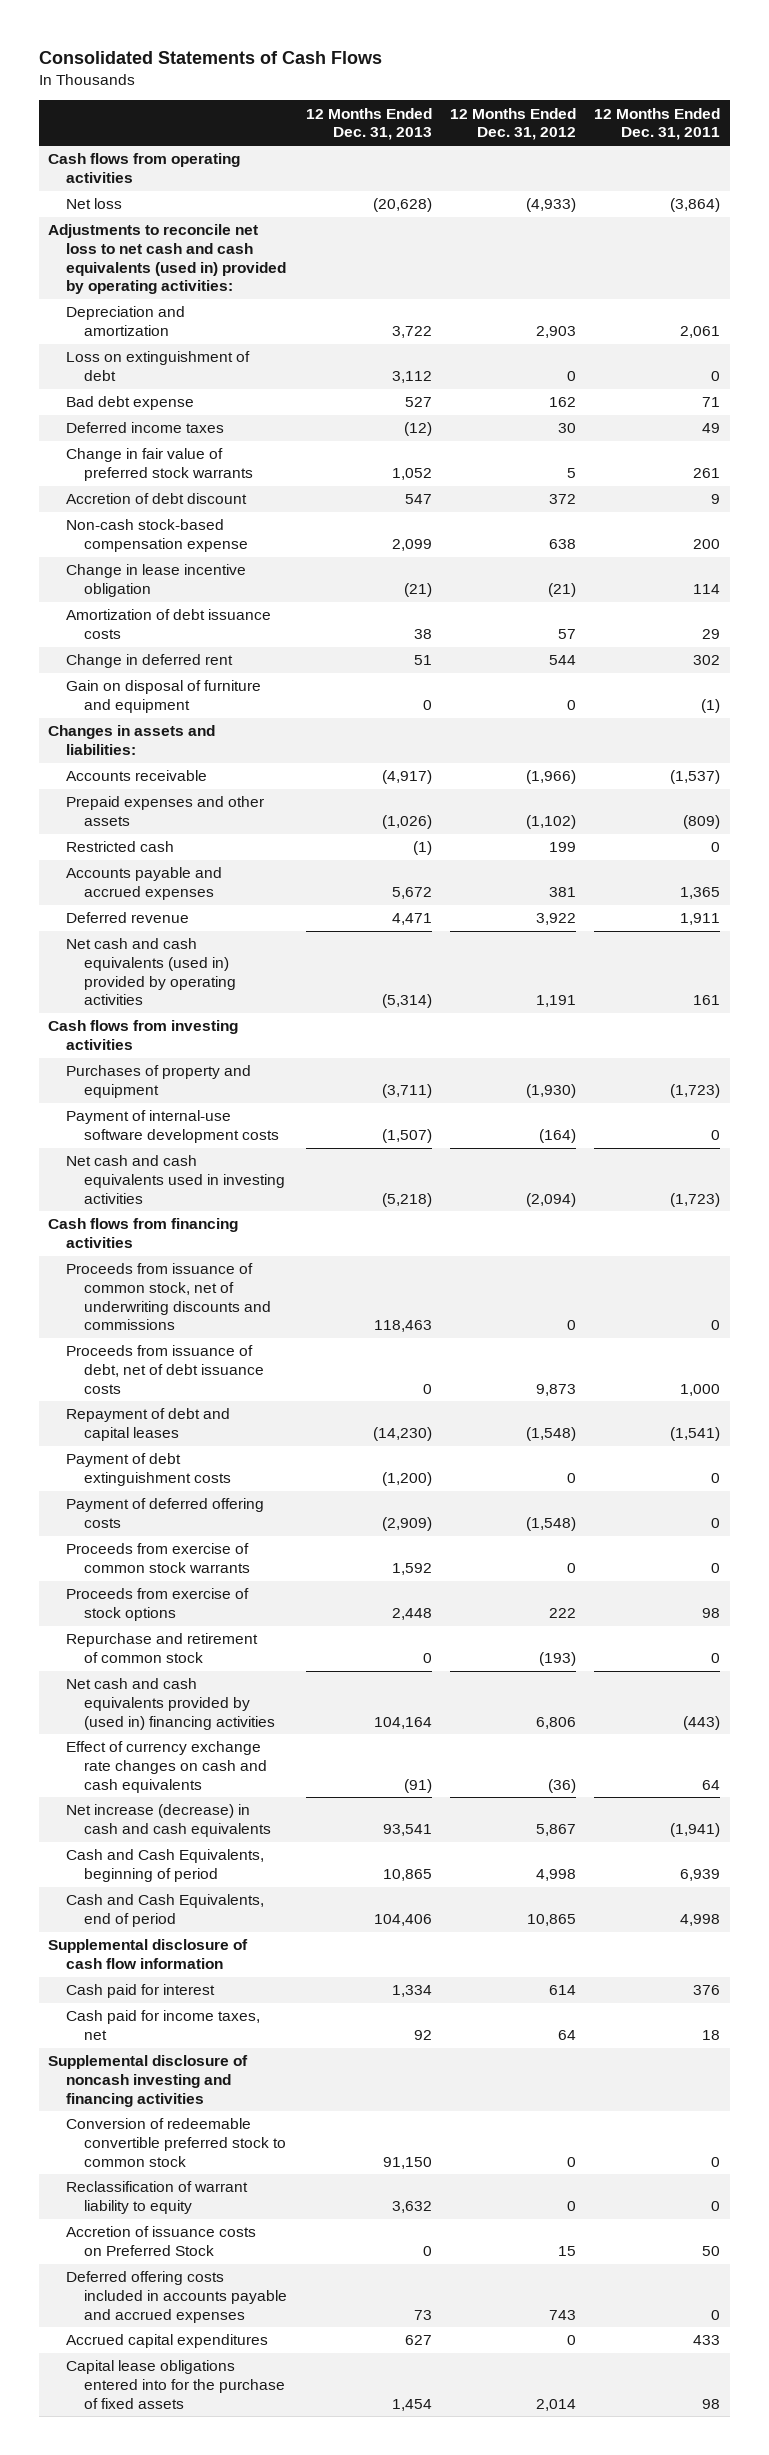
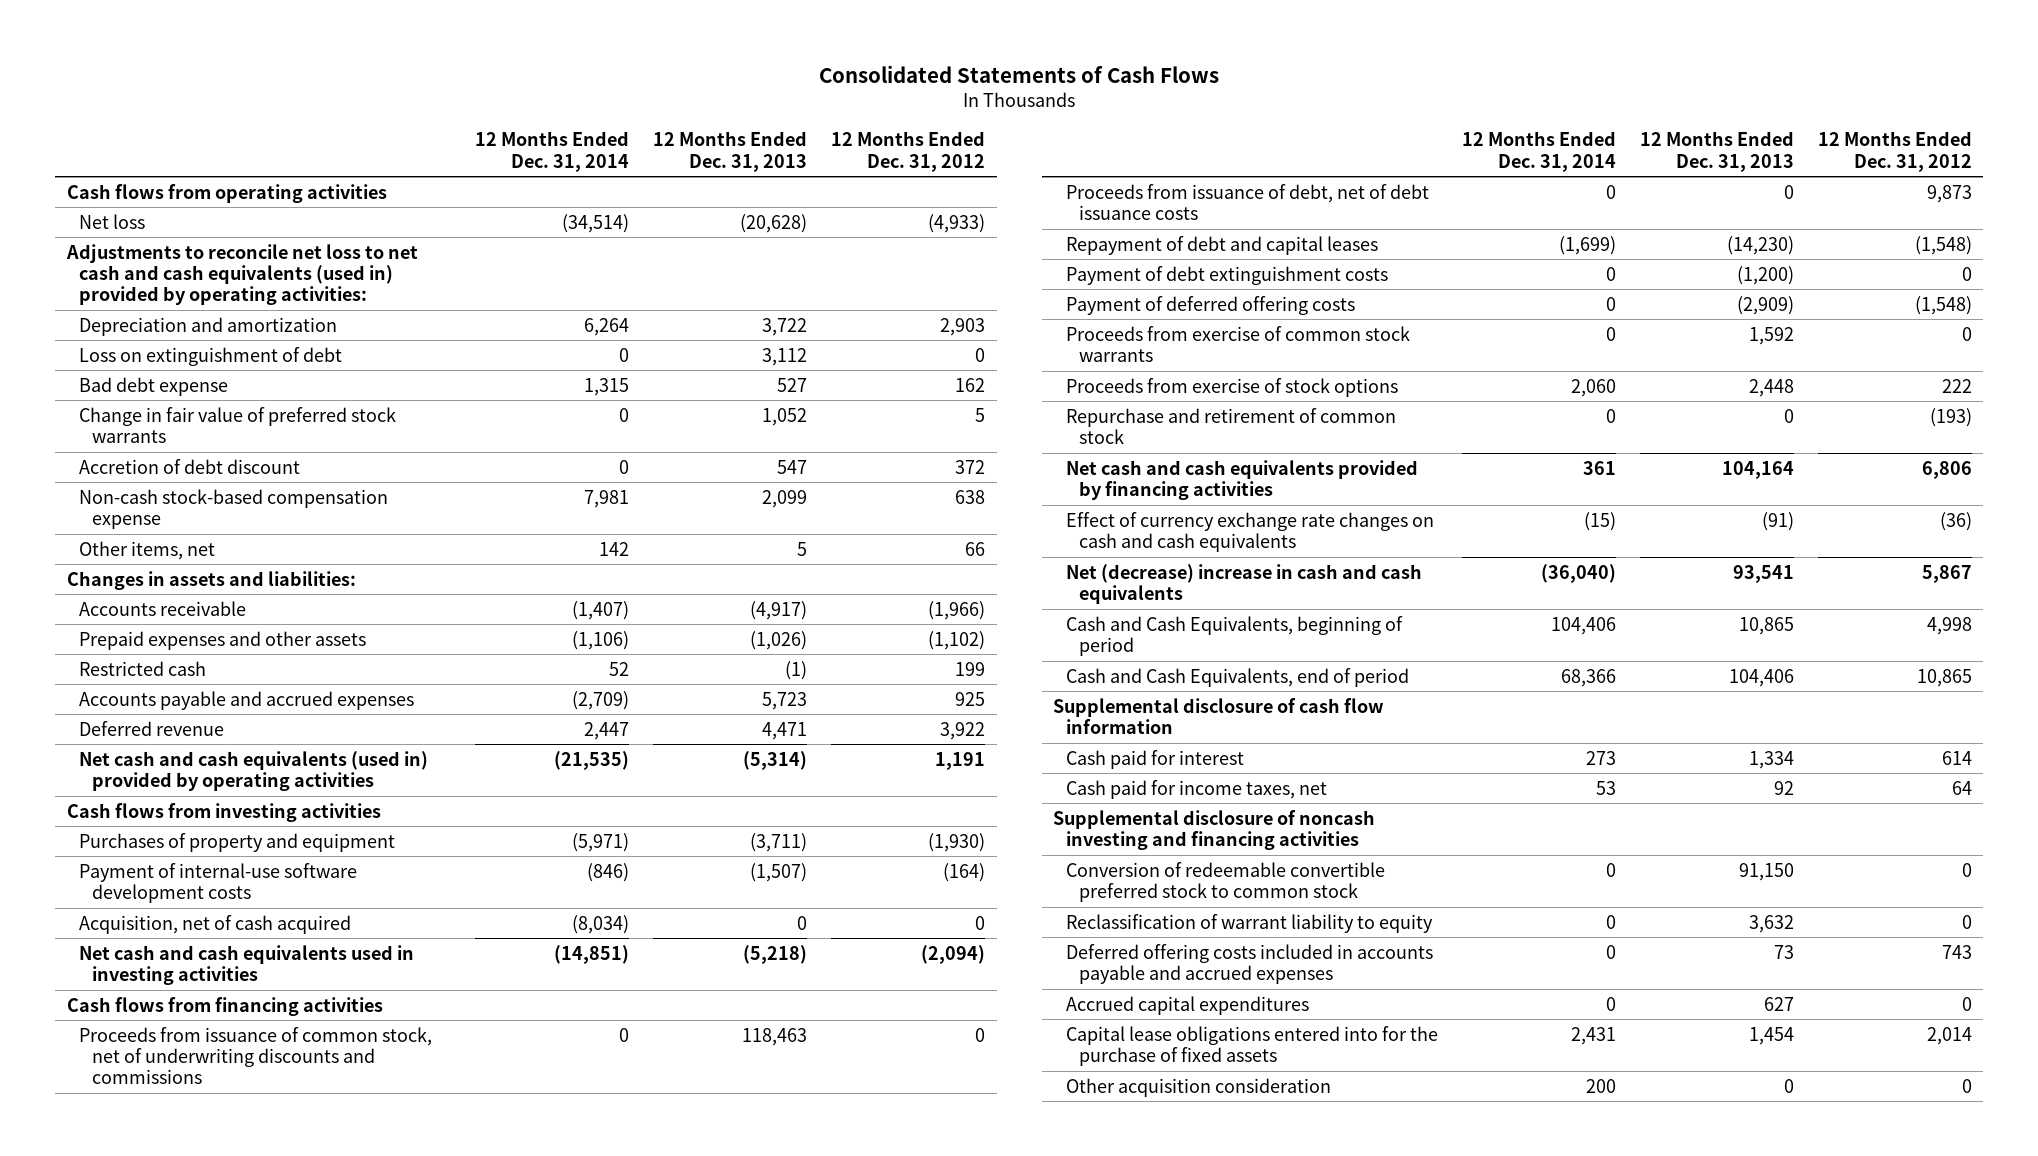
- | 12 Months Ended Dec. 31, 2013 | 12 Months Ended Dec. 31, 2012 | 12 Months Ended Dec. 31, 2011
+ | 12 Months Ended Dec. 31, 2014 | 12 Months Ended Dec. 31, 2013 | 12 Months Ended Dec. 31, 2012
- Deferred income taxes | (12) | 30 | 49
- Change in lease incentive obligation | (21) | (21) | 114
- Amortization of debt issuance costs | 38 | 57 | 29
- Change in deferred rent | 51 | 544 | 302
- Gain on disposal of furniture and equipment | 0 | 0 | (1)
+ Other items, net | 142 | 5 | 66
- Accounts payable and accrued expenses | 5,672 | 381 | 1,365
+ Accounts payable and accrued expenses | (2,709) | 5,723 | 925
+ Acquisition, net of cash acquired | (8,034) | 0 | 0
- Net cash and cash equivalents provided by (used in) financing activities | 104,164 | 6,806 | (443)
+ Net cash and cash equivalents provided by financing activities | 361 | 104,164 | 6,806
- Net increase (decrease) in cash and cash equivalents | 93,541 | 5,867 | (1,941)
+ Net (decrease) increase in cash and cash equivalents | (36,040) | 93,541 | 5,867
- Accretion of issuance costs on Preferred Stock | 0 | 15 | 50
+ Other acquisition consideration | 200 | 0 | 0

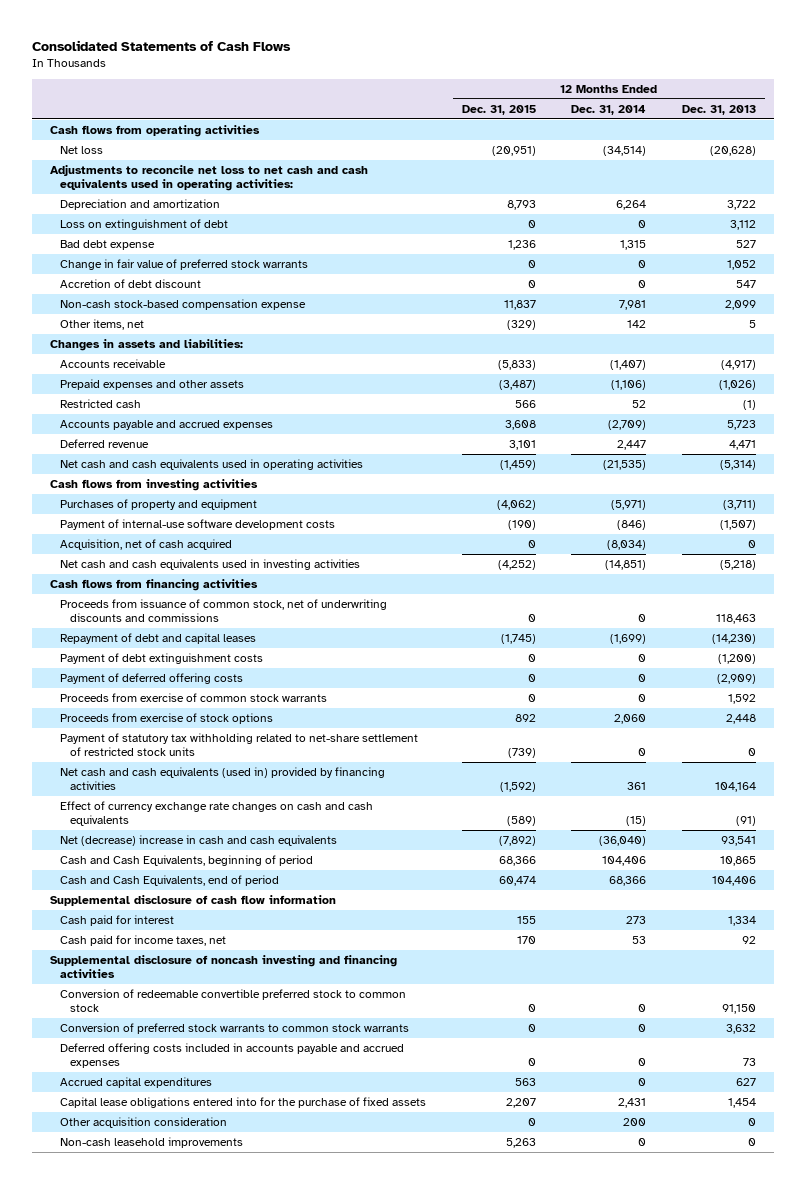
- | 12 Months Ended Dec. 31, 2014 | 12 Months Ended Dec. 31, 2013 | 12 Months Ended Dec. 31, 2012
+ | 12 Months Ended Dec. 31, 2015 | 12 Months Ended Dec. 31, 2014 | 12 Months Ended Dec. 31, 2013
- Adjustments to reconcile net loss to net cash and cash equivalents (used in) provided by operating activities:
+ Adjustments to reconcile net loss to net cash and cash equivalents used in operating activities:
- Net cash and cash equivalents (used in) provided by operating activities | (21,535) | (5,314) | 1,191
+ Net cash and cash equivalents used in operating activities | (1,459) | (21,535) | (5,314)
- Proceeds from issuance of debt, net of debt issuance costs | 0 | 0 | 9,873
- Repurchase and retirement of common stock | 0 | 0 | (193)
- Net cash and cash equivalents provided by financing activities | 361 | 104,164 | 6,806
+ Payment of statutory tax withholding related to net-share settlement of restricted stock units | (739) | 0 | 0
+ Net cash and cash equivalents (used in) provided by financing activities | (1,592) | 361 | 104,164
- Reclassification of warrant liability to equity | 0 | 3,632 | 0
+ Conversion of preferred stock warrants to common stock warrants | 0 | 0 | 3,632
+ Non-cash leasehold improvements | 5,263 | 0 | 0

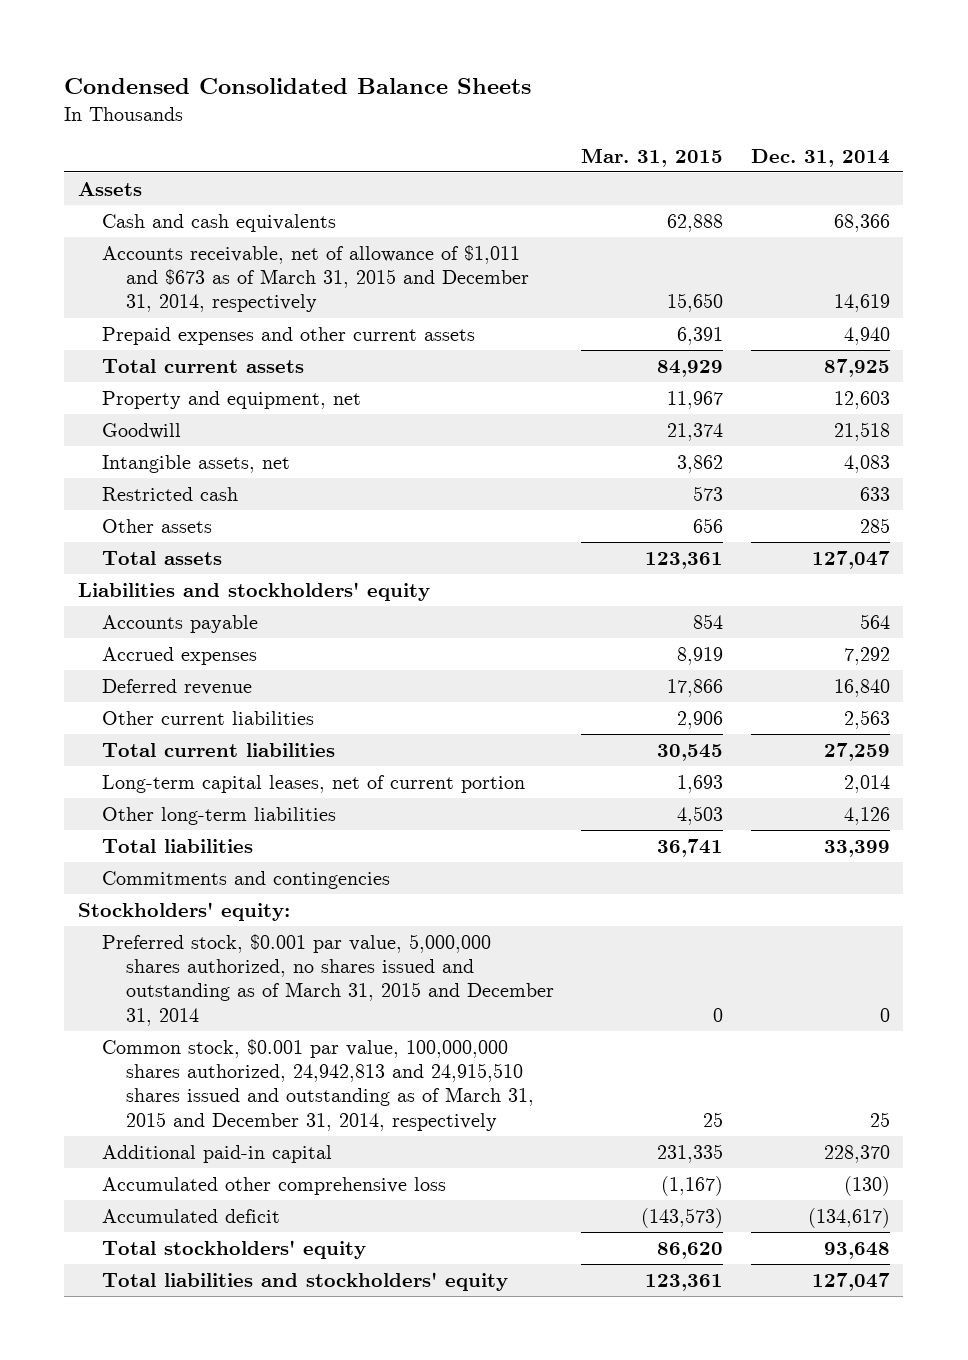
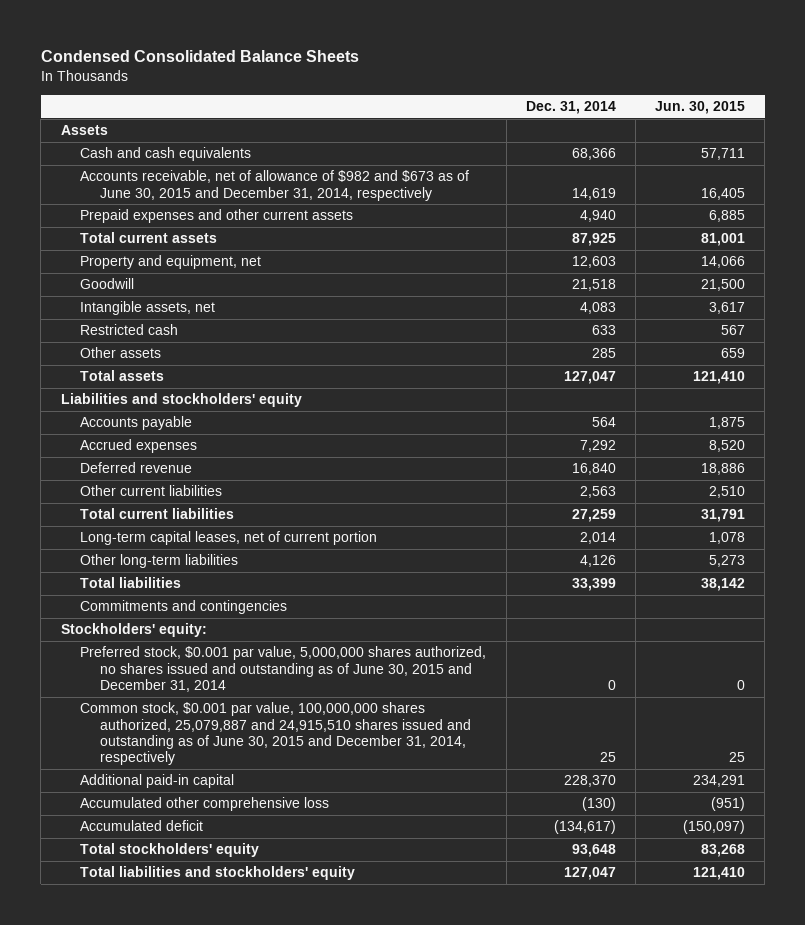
- | Mar. 31, 2015 | Dec. 31, 2014
+ | Dec. 31, 2014 | Jun. 30, 2015
- Accounts receivable, net of allowance of $1,011 and $673 as of March 31, 2015 and December 31, 2014, respectively | 15,650 | 14,619
+ Accounts receivable, net of allowance of $982 and $673 as of June 30, 2015 and December 31, 2014, respectively | 14,619 | 16,405
- Preferred stock, $0.001 par value, 5,000,000 shares authorized, no shares issued and outstanding as of March 31, 2015 and December 31, 2014 | 0 | 0
- Common stock, $0.001 par value, 100,000,000 shares authorized, 24,942,813 and 24,915,510 shares issued and outstanding as of March 31, 2015 and December 31, 2014, respectively | 25 | 25
+ Preferred stock, $0.001 par value, 5,000,000 shares authorized, no shares issued and outstanding as of June 30, 2015 and December 31, 2014 | 0 | 0
+ Common stock, $0.001 par value, 100,000,000 shares authorized, 25,079,887 and 24,915,510 shares issued and outstanding as of June 30, 2015 and December 31, 2014, respectively | 25 | 25

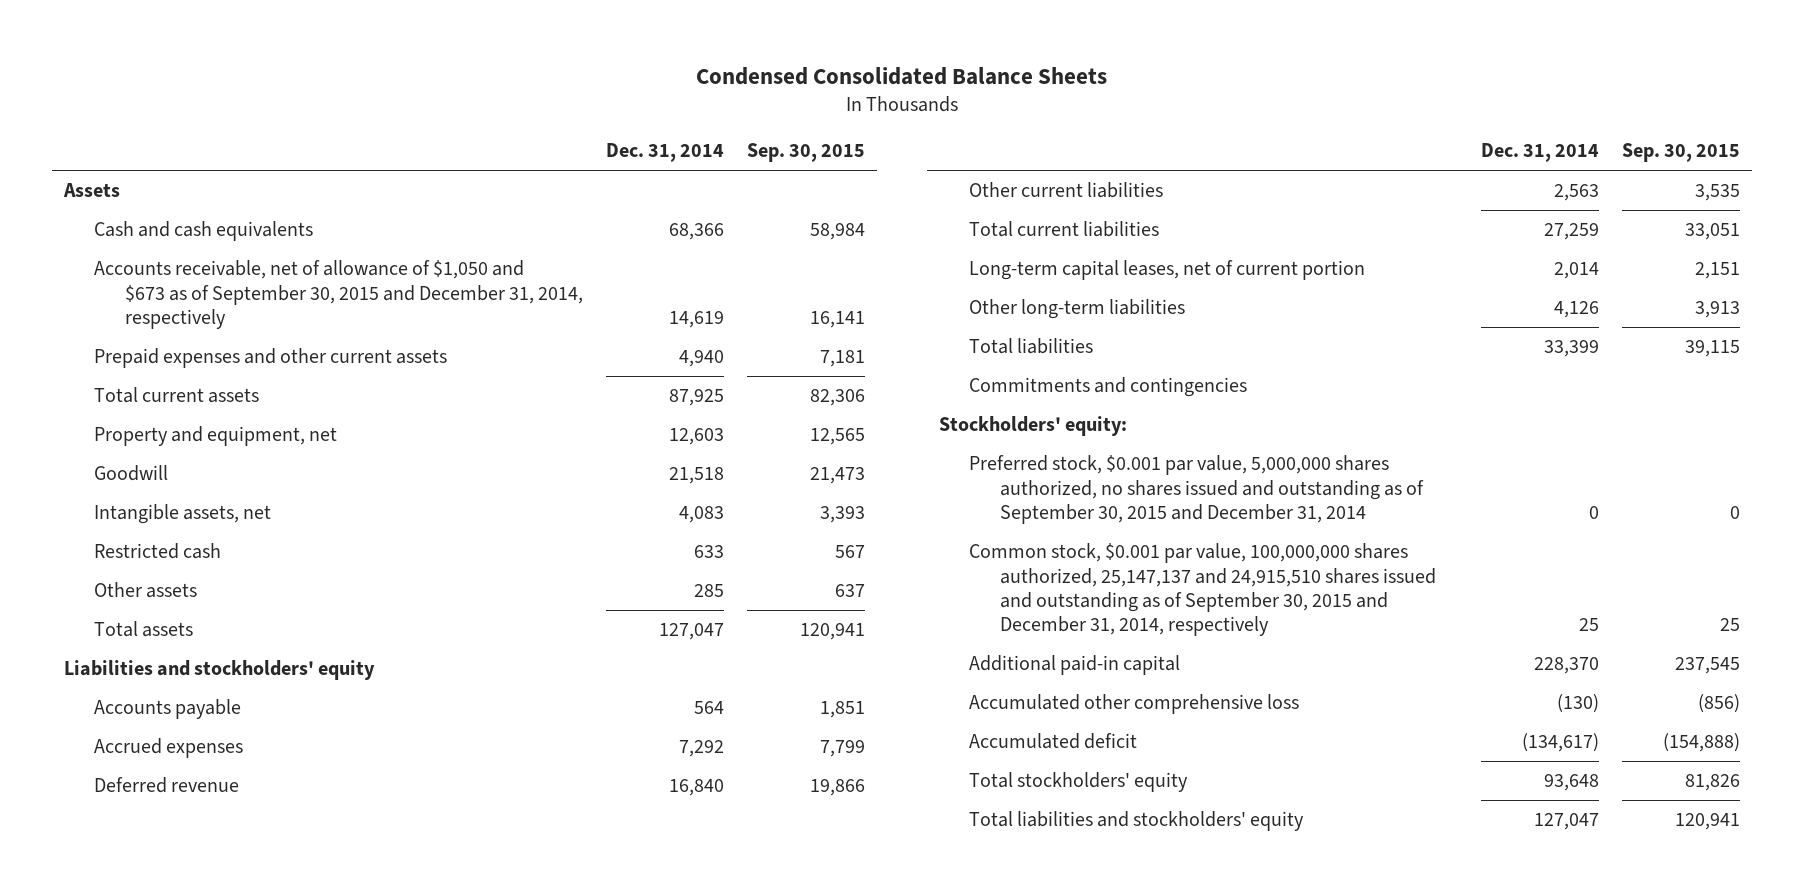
- | Dec. 31, 2014 | Jun. 30, 2015
+ | Dec. 31, 2014 | Sep. 30, 2015
- Accounts receivable, net of allowance of $982 and $673 as of June 30, 2015 and December 31, 2014, respectively | 14,619 | 16,405
+ Accounts receivable, net of allowance of $1,050 and $673 as of September 30, 2015 and December 31, 2014, respectively | 14,619 | 16,141
- Preferred stock, $0.001 par value, 5,000,000 shares authorized, no shares issued and outstanding as of June 30, 2015 and December 31, 2014 | 0 | 0
- Common stock, $0.001 par value, 100,000,000 shares authorized, 25,079,887 and 24,915,510 shares issued and outstanding as of June 30, 2015 and December 31, 2014, respectively | 25 | 25
+ Preferred stock, $0.001 par value, 5,000,000 shares authorized, no shares issued and outstanding as of September 30, 2015 and December 31, 2014 | 0 | 0
+ Common stock, $0.001 par value, 100,000,000 shares authorized, 25,147,137 and 24,915,510 shares issued and outstanding as of September 30, 2015 and December 31, 2014, respectively | 25 | 25

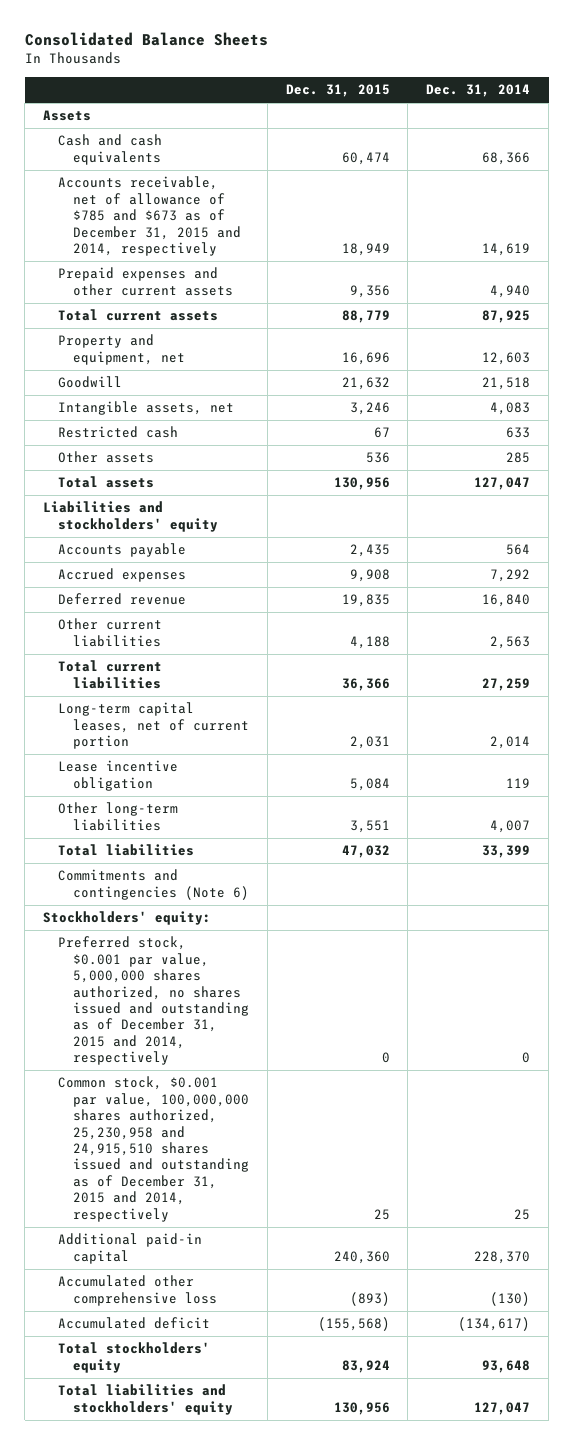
- Condensed Consolidated Balance Sheets
+ Consolidated Balance Sheets
- | Dec. 31, 2014 | Sep. 30, 2015
+ | Dec. 31, 2015 | Dec. 31, 2014
- Accounts receivable, net of allowance of $1,050 and $673 as of September 30, 2015 and December 31, 2014, respectively | 14,619 | 16,141
+ Accounts receivable, net of allowance of $785 and $673 as of December 31, 2015 and 2014, respectively | 18,949 | 14,619
- Other long-term liabilities | 4,126 | 3,913
+ Lease incentive obligation | 5,084 | 119
+ Other long-term liabilities | 3,551 | 4,007
- Commitments and contingencies
+ Commitments and contingencies (Note 6)
- Preferred stock, $0.001 par value, 5,000,000 shares authorized, no shares issued and outstanding as of September 30, 2015 and December 31, 2014 | 0 | 0
- Common stock, $0.001 par value, 100,000,000 shares authorized, 25,147,137 and 24,915,510 shares issued and outstanding as of September 30, 2015 and December 31, 2014, respectively | 25 | 25
+ Preferred stock, $0.001 par value, 5,000,000 shares authorized, no shares issued and outstanding as of December 31, 2015 and 2014, respectively | 0 | 0
+ Common stock, $0.001 par value, 100,000,000 shares authorized, 25,230,958 and 24,915,510 shares issued and outstanding as of December 31, 2015 and 2014, respectively | 25 | 25

